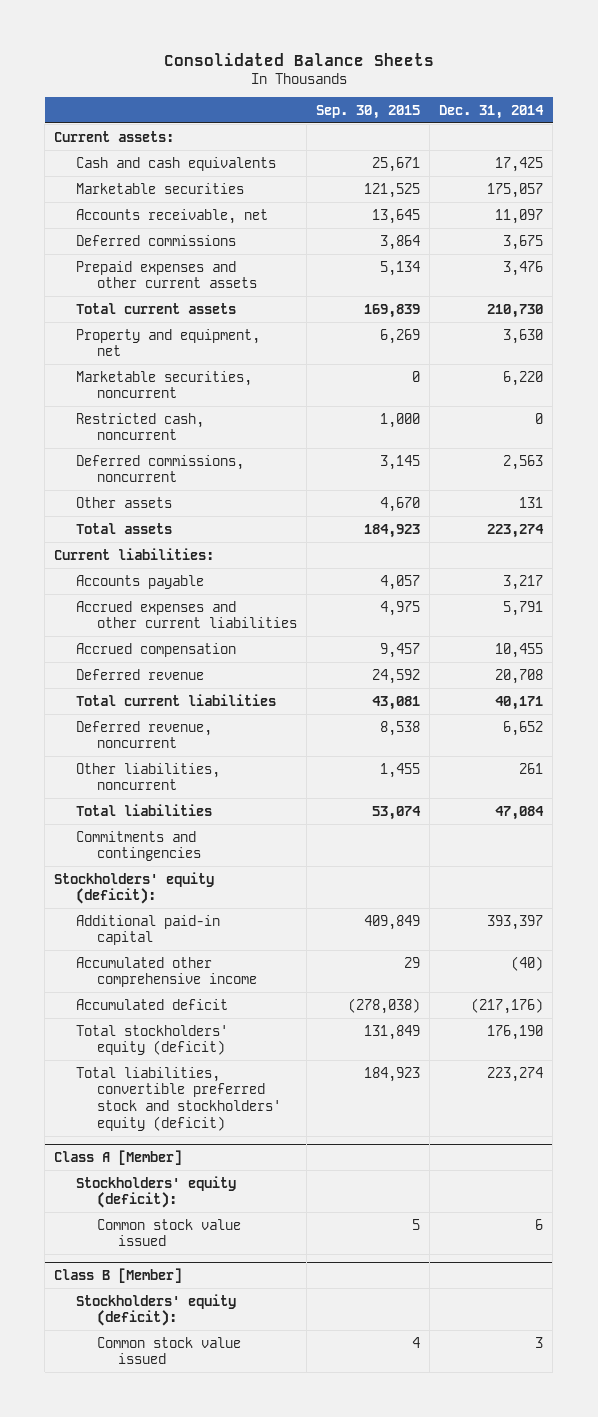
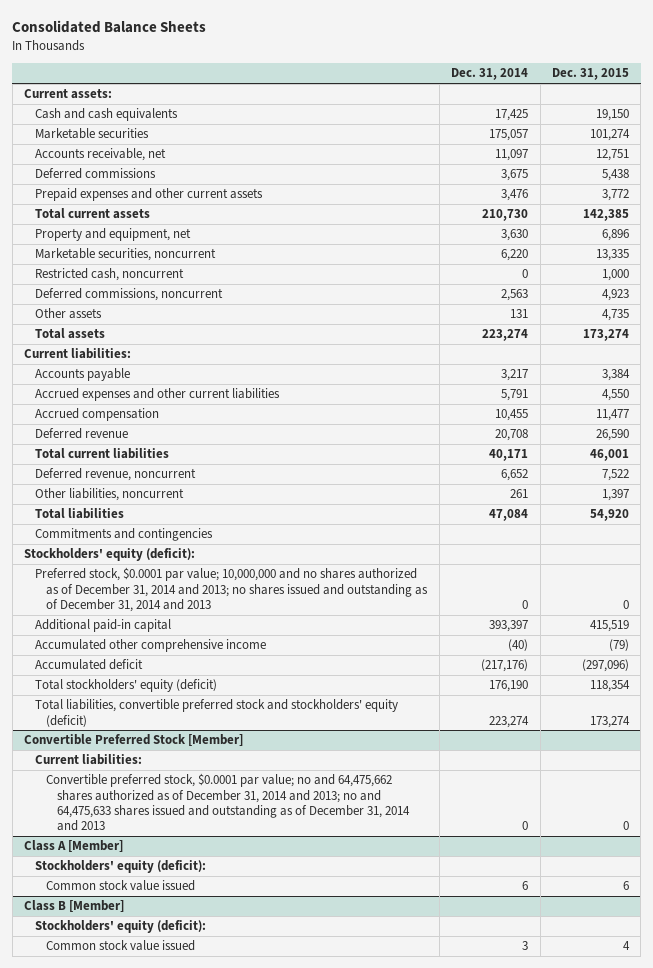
- | Sep. 30, 2015 | Dec. 31, 2014
+ | Dec. 31, 2014 | Dec. 31, 2015
+ Preferred stock, $0.0001 par value; 10,000,000 and no shares authorized as of December 31, 2014 and 2013; no shares issued and outstanding as of December 31, 2014 and 2013 | 0 | 0
+ Convertible Preferred Stock [Member]
+ Current liabilities:
+ Convertible preferred stock, $0.0001 par value; no and 64,475,662 shares authorized as of December 31, 2014 and 2013; no and 64,475,633 shares issued and outstanding as of December 31, 2014 and 2013 | 0 | 0

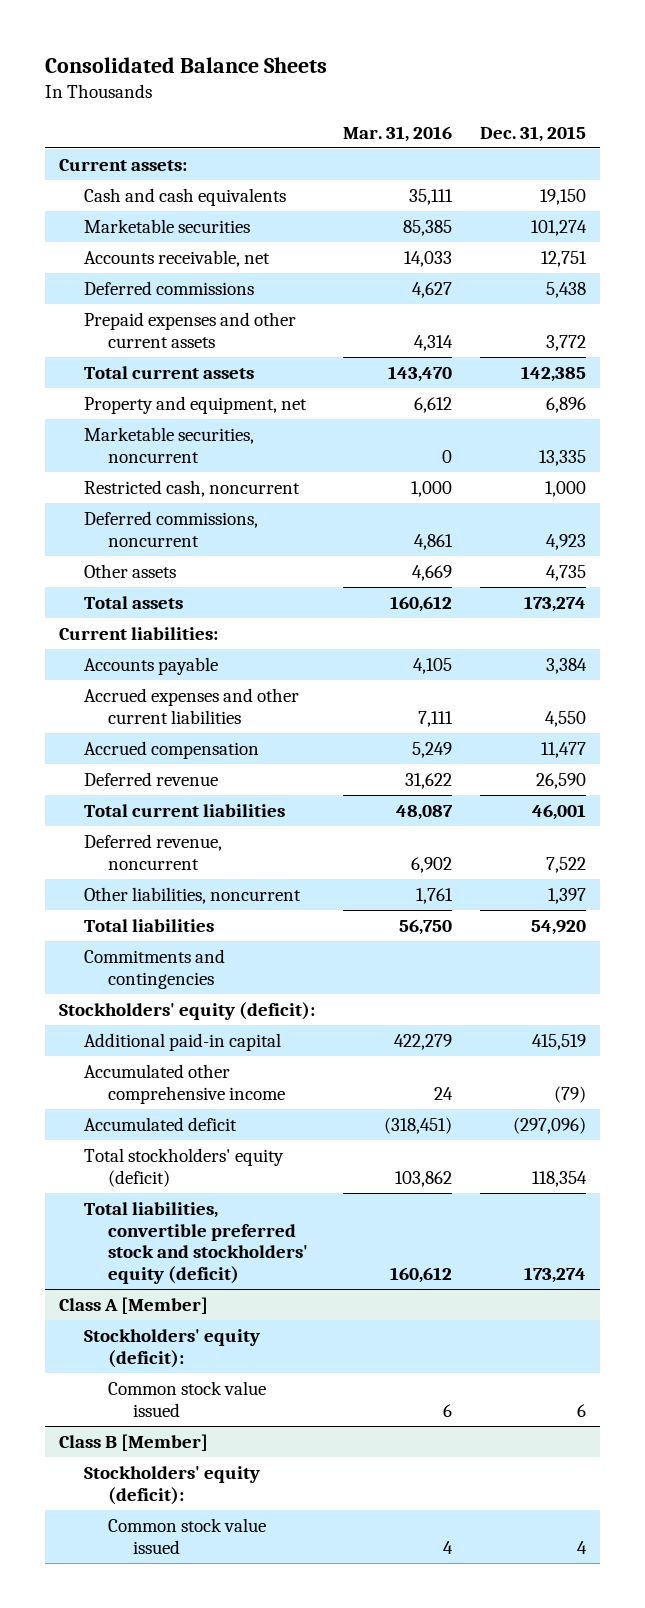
- | Dec. 31, 2014 | Dec. 31, 2015
+ | Mar. 31, 2016 | Dec. 31, 2015
- Preferred stock, $0.0001 par value; 10,000,000 and no shares authorized as of December 31, 2014 and 2013; no shares issued and outstanding as of December 31, 2014 and 2013 | 0 | 0
- Convertible Preferred Stock [Member]
- Current liabilities:
- Convertible preferred stock, $0.0001 par value; no and 64,475,662 shares authorized as of December 31, 2014 and 2013; no and 64,475,633 shares issued and outstanding as of December 31, 2014 and 2013 | 0 | 0

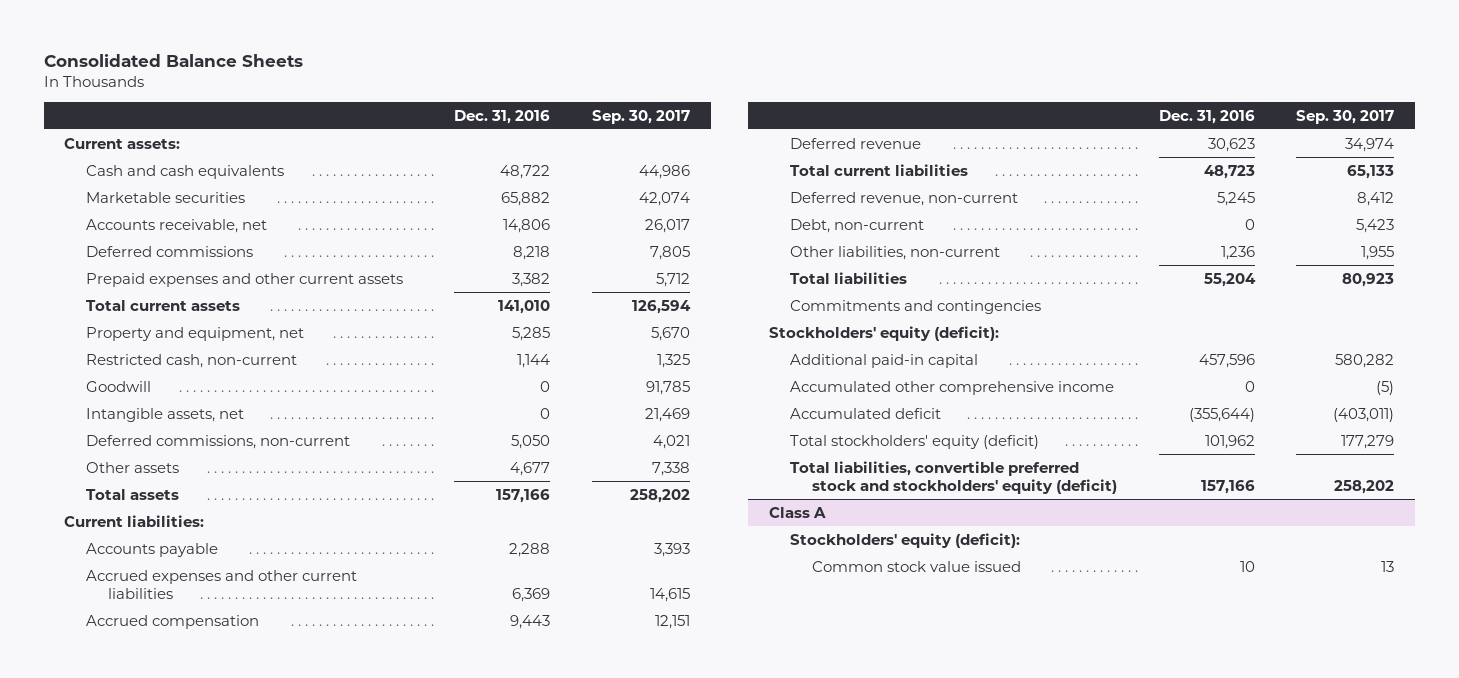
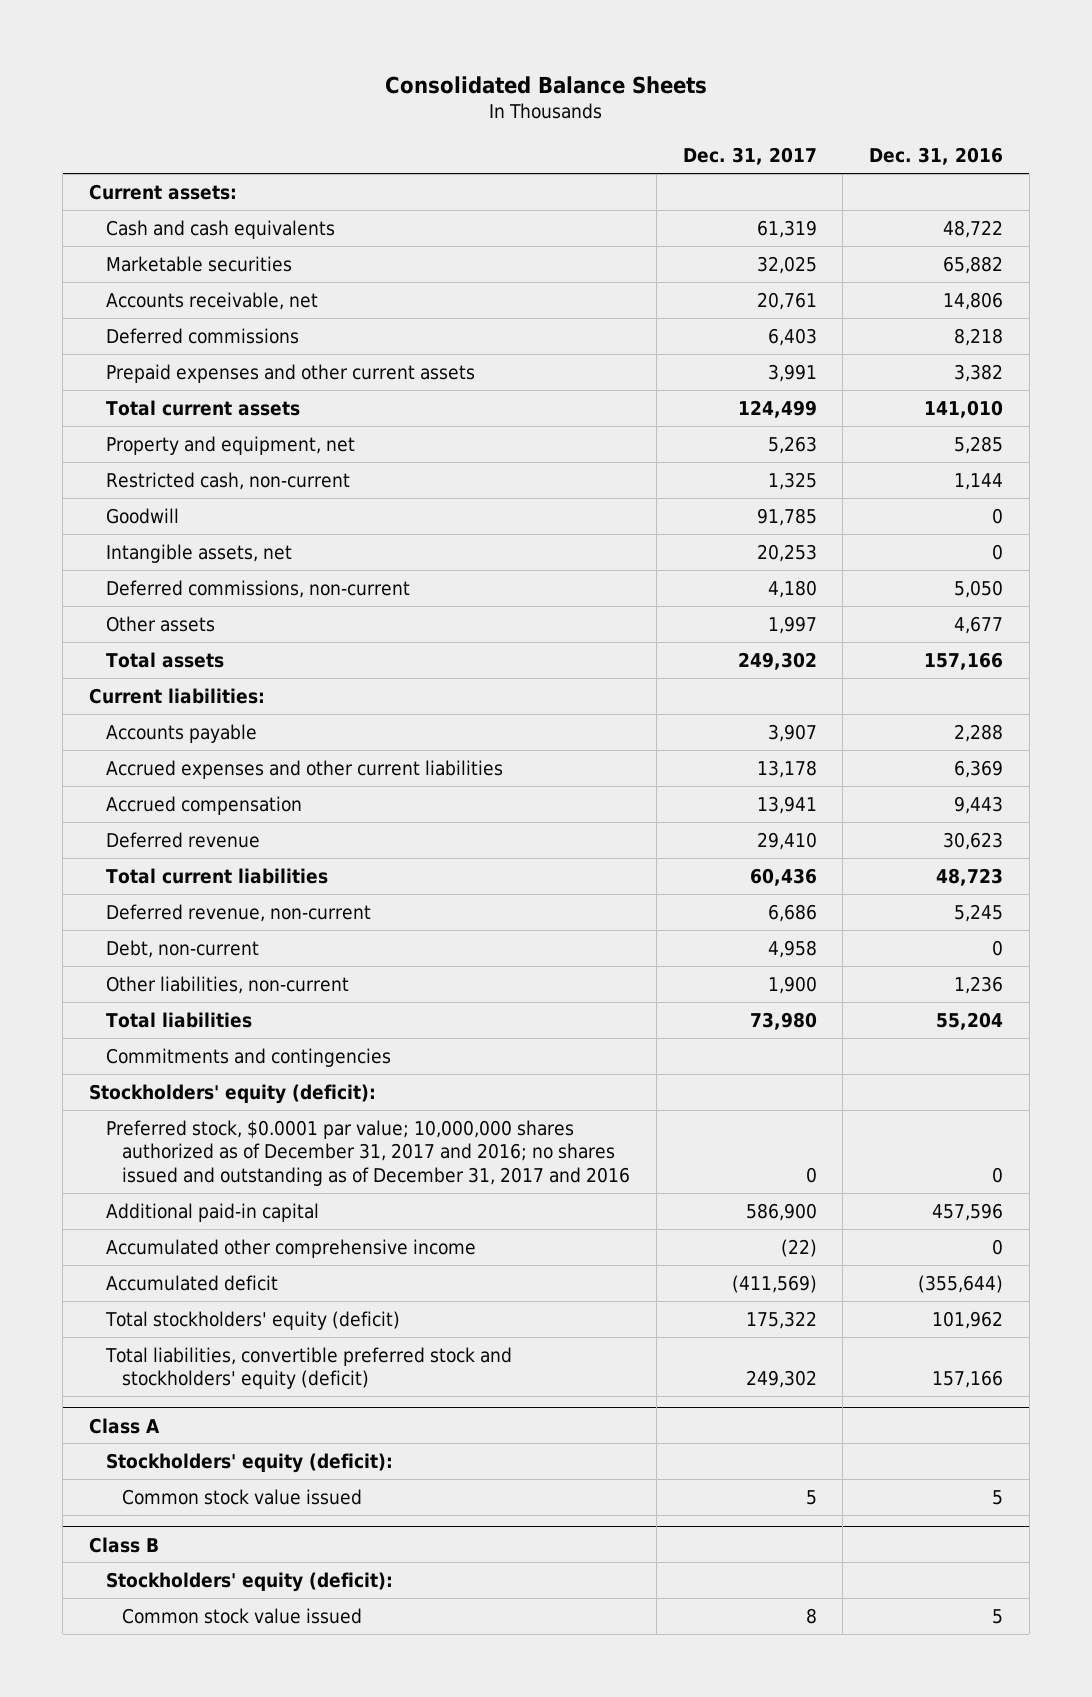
- | Dec. 31, 2016 | Sep. 30, 2017
+ | Dec. 31, 2017 | Dec. 31, 2016
+ Preferred stock, $0.0001 par value; 10,000,000 shares authorized as of December 31, 2017 and 2016; no shares issued and outstanding as of December 31, 2017 and 2016 | 0 | 0
@ Class A
- Common stock value issued | 10 | 13
+ Common stock value issued | 5 | 5
+ Class B
+ Stockholders' equity (deficit):
+ Common stock value issued | 8 | 5

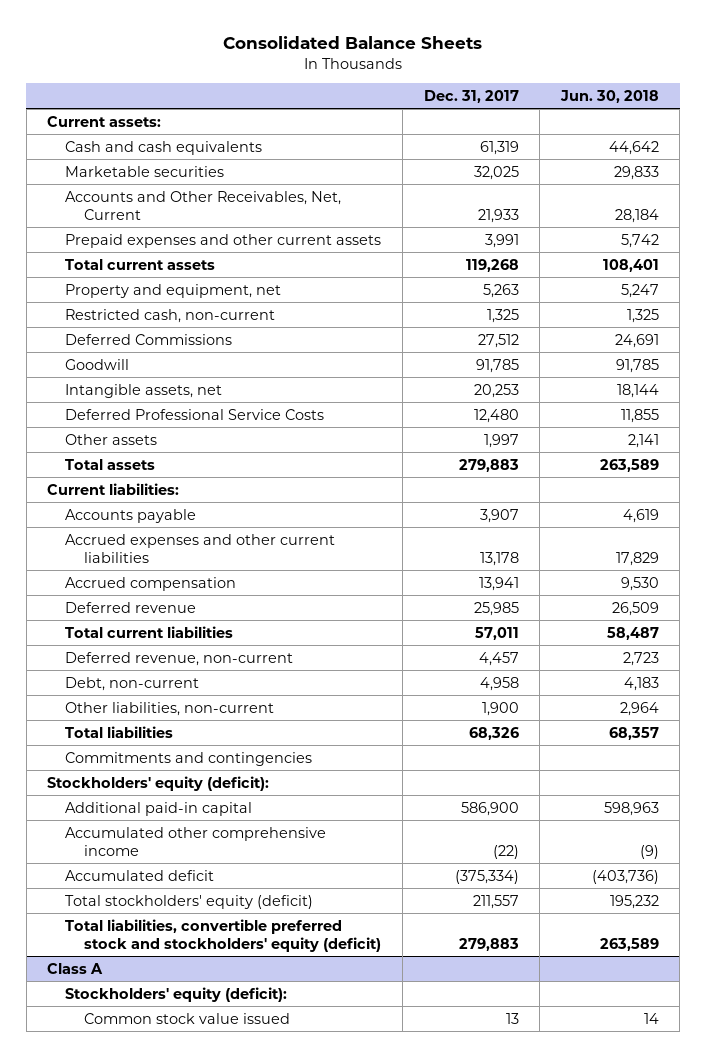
- | Dec. 31, 2017 | Dec. 31, 2016
+ | Dec. 31, 2017 | Jun. 30, 2018
- Accounts receivable, net | 20,761 | 14,806
- Deferred commissions | 6,403 | 8,218
+ Accounts and Other Receivables, Net, Current | 21,933 | 28,184
- Total current assets | 124,499 | 141,010
+ Total current assets | 119,268 | 108,401
+ Deferred Commissions | 27,512 | 24,691
- Deferred commissions, non-current | 4,180 | 5,050
+ Deferred Professional Service Costs | 12,480 | 11,855
- Total assets | 249,302 | 157,166
+ Total assets | 279,883 | 263,589
- Deferred revenue | 29,410 | 30,623
- Total current liabilities | 60,436 | 48,723
- Deferred revenue, non-current | 6,686 | 5,245
+ Deferred revenue | 25,985 | 26,509
+ Total current liabilities | 57,011 | 58,487
+ Deferred revenue, non-current | 4,457 | 2,723
- Total liabilities | 73,980 | 55,204
+ Total liabilities | 68,326 | 68,357
- Preferred stock, $0.0001 par value; 10,000,000 shares authorized as of December 31, 2017 and 2016; no shares issued and outstanding as of December 31, 2017 and 2016 | 0 | 0
- Accumulated deficit | (411,569) | (355,644)
- Total stockholders' equity (deficit) | 175,322 | 101,962
- Total liabilities, convertible preferred stock and stockholders' equity (deficit) | 249,302 | 157,166
+ Accumulated deficit | (375,334) | (403,736)
+ Total stockholders' equity (deficit) | 211,557 | 195,232
+ Total liabilities, convertible preferred stock and stockholders' equity (deficit) | 279,883 | 263,589
@ Class A
- Common stock value issued | 5 | 5
- Class B
- Stockholders' equity (deficit):
- Common stock value issued | 8 | 5
@ Class A
+ Common stock value issued | 13 | 14

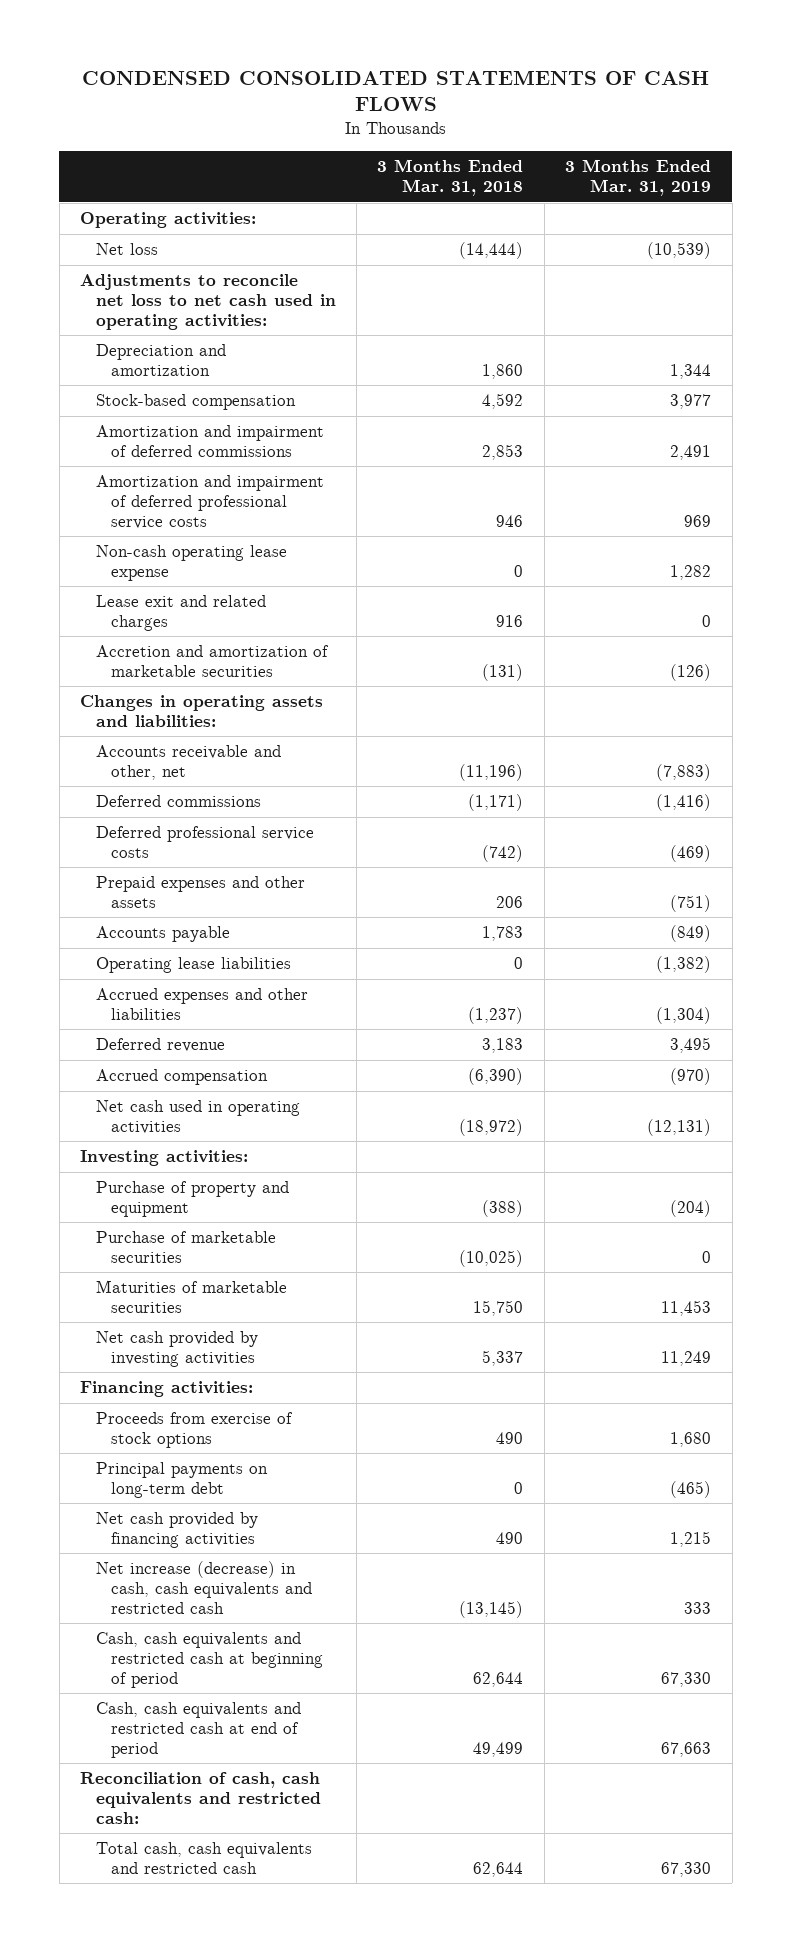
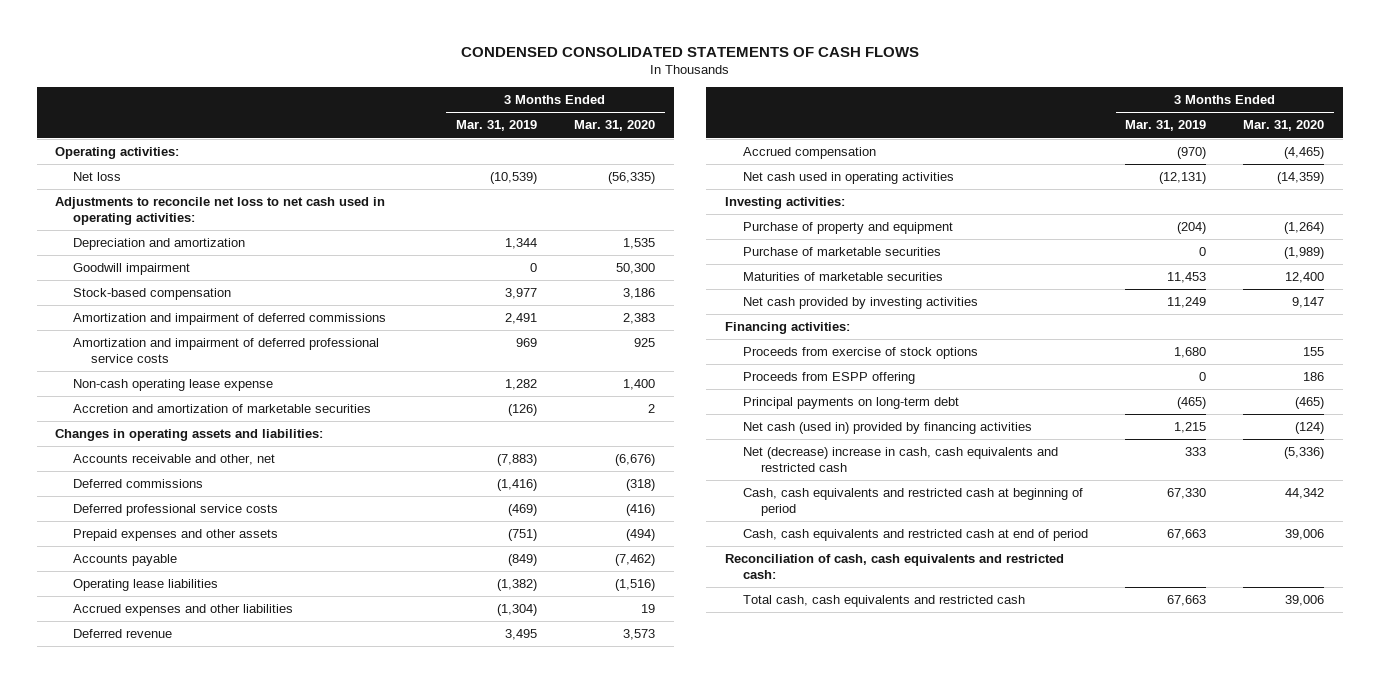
- | 3 Months Ended Mar. 31, 2018 | 3 Months Ended Mar. 31, 2019
+ | 3 Months Ended Mar. 31, 2019 | 3 Months Ended Mar. 31, 2020
+ Goodwill impairment | 0 | 50,300
- Lease exit and related charges | 916 | 0
+ Proceeds from ESPP offering | 0 | 186
- Net cash provided by financing activities | 490 | 1,215
- Net increase (decrease) in cash, cash equivalents and restricted cash | (13,145) | 333
+ Net cash (used in) provided by financing activities | 1,215 | (124)
+ Net (decrease) increase in cash, cash equivalents and restricted cash | 333 | (5,336)
- Total cash, cash equivalents and restricted cash | 62,644 | 67,330
+ Total cash, cash equivalents and restricted cash | 67,663 | 39,006

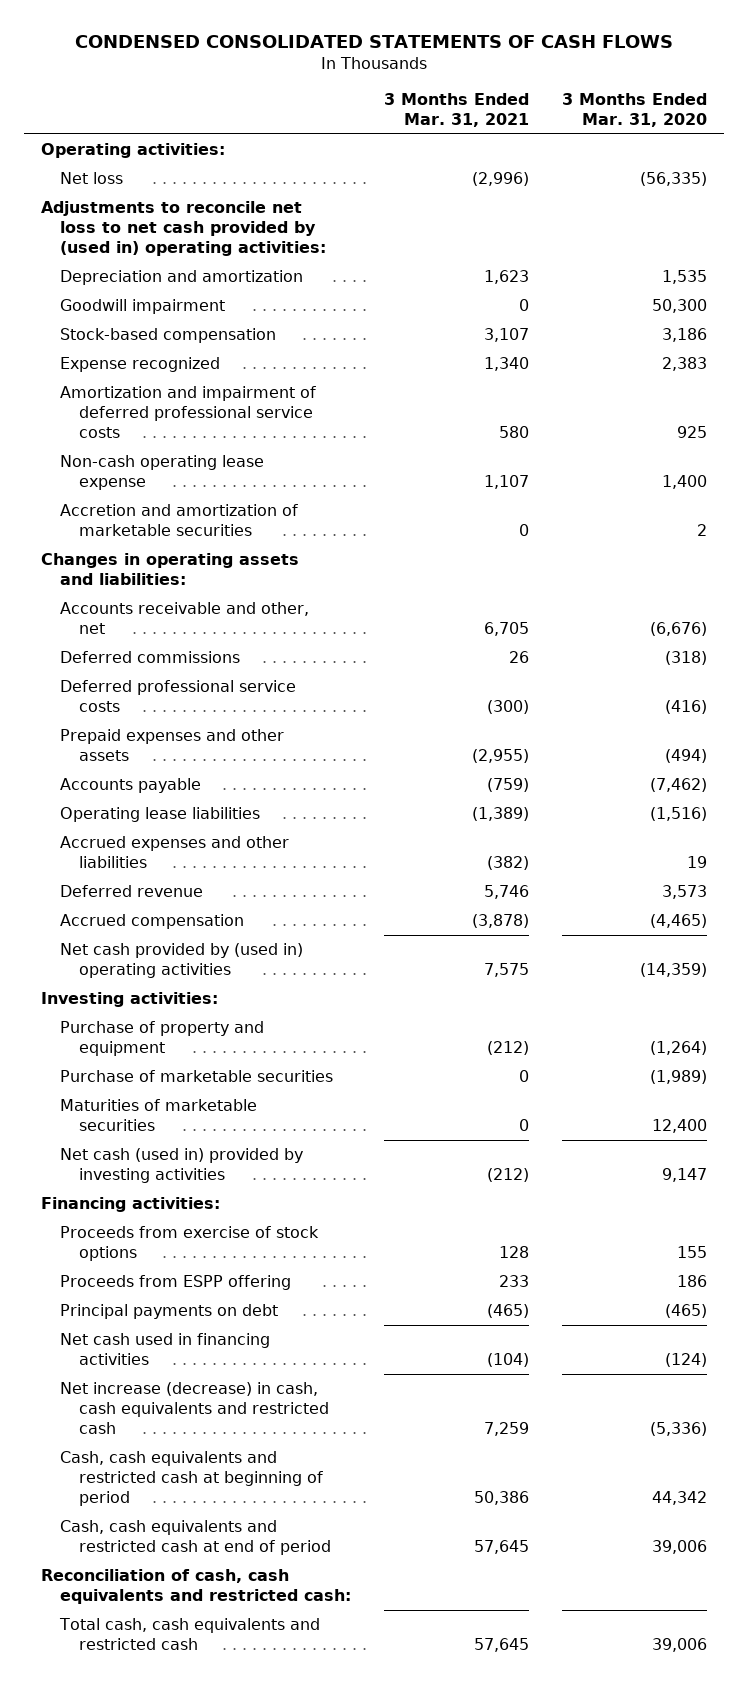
- | 3 Months Ended Mar. 31, 2019 | 3 Months Ended Mar. 31, 2020
+ | 3 Months Ended Mar. 31, 2021 | 3 Months Ended Mar. 31, 2020
- Adjustments to reconcile net loss to net cash used in operating activities:
+ Adjustments to reconcile net loss to net cash provided by (used in) operating activities:
- Amortization and impairment of deferred commissions | 2,491 | 2,383
+ Expense recognized | 1,340 | 2,383
- Net cash used in operating activities | (12,131) | (14,359)
+ Net cash provided by (used in) operating activities | 7,575 | (14,359)
- Net cash provided by investing activities | 11,249 | 9,147
+ Net cash (used in) provided by investing activities | (212) | 9,147
- Principal payments on long-term debt | (465) | (465)
- Net cash (used in) provided by financing activities | 1,215 | (124)
- Net (decrease) increase in cash, cash equivalents and restricted cash | 333 | (5,336)
+ Principal payments on debt | (465) | (465)
+ Net cash used in financing activities | (104) | (124)
+ Net increase (decrease) in cash, cash equivalents and restricted cash | 7,259 | (5,336)

